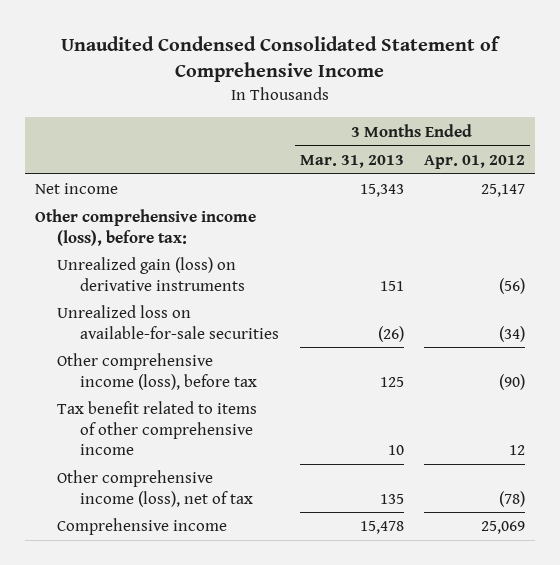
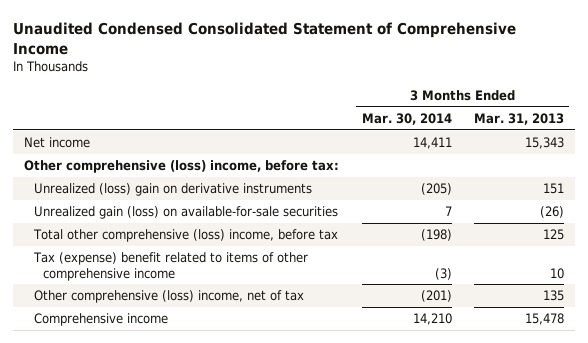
- | 3 Months Ended Mar. 31, 2013 | 3 Months Ended Apr. 01, 2012
+ | 3 Months Ended Mar. 30, 2014 | 3 Months Ended Mar. 31, 2013
- Other comprehensive income (loss), before tax:
- Unrealized gain (loss) on derivative instruments | 151 | (56)
- Unrealized loss on available-for-sale securities | (26) | (34)
- Other comprehensive income (loss), before tax | 125 | (90)
- Tax benefit related to items of other comprehensive income | 10 | 12
- Other comprehensive income (loss), net of tax | 135 | (78)
+ Other comprehensive (loss) income, before tax:
+ Unrealized (loss) gain on derivative instruments | (205) | 151
+ Unrealized gain (loss) on available-for-sale securities | 7 | (26)
+ Total other comprehensive (loss) income, before tax | (198) | 125
+ Tax (expense) benefit related to items of other comprehensive income | (3) | 10
+ Other comprehensive (loss) income, net of tax | (201) | 135

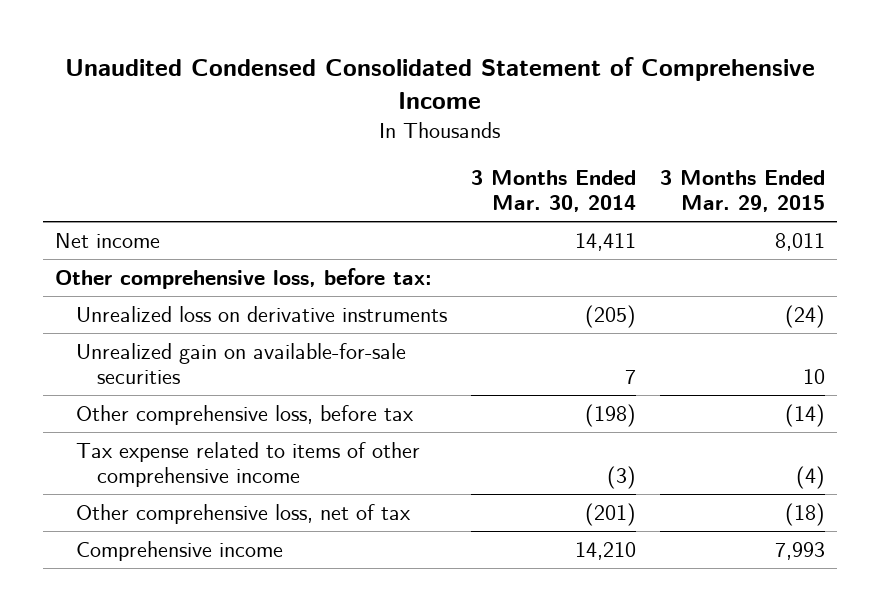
- | 3 Months Ended Mar. 30, 2014 | 3 Months Ended Mar. 31, 2013
+ | 3 Months Ended Mar. 30, 2014 | 3 Months Ended Mar. 29, 2015
- Other comprehensive (loss) income, before tax:
- Unrealized (loss) gain on derivative instruments | (205) | 151
- Unrealized gain (loss) on available-for-sale securities | 7 | (26)
- Total other comprehensive (loss) income, before tax | (198) | 125
- Tax (expense) benefit related to items of other comprehensive income | (3) | 10
- Other comprehensive (loss) income, net of tax | (201) | 135
+ Other comprehensive loss, before tax:
+ Unrealized loss on derivative instruments | (205) | (24)
+ Unrealized gain on available-for-sale securities | 7 | 10
+ Other comprehensive loss, before tax | (198) | (14)
+ Tax expense related to items of other comprehensive income | (3) | (4)
+ Other comprehensive loss, net of tax | (201) | (18)

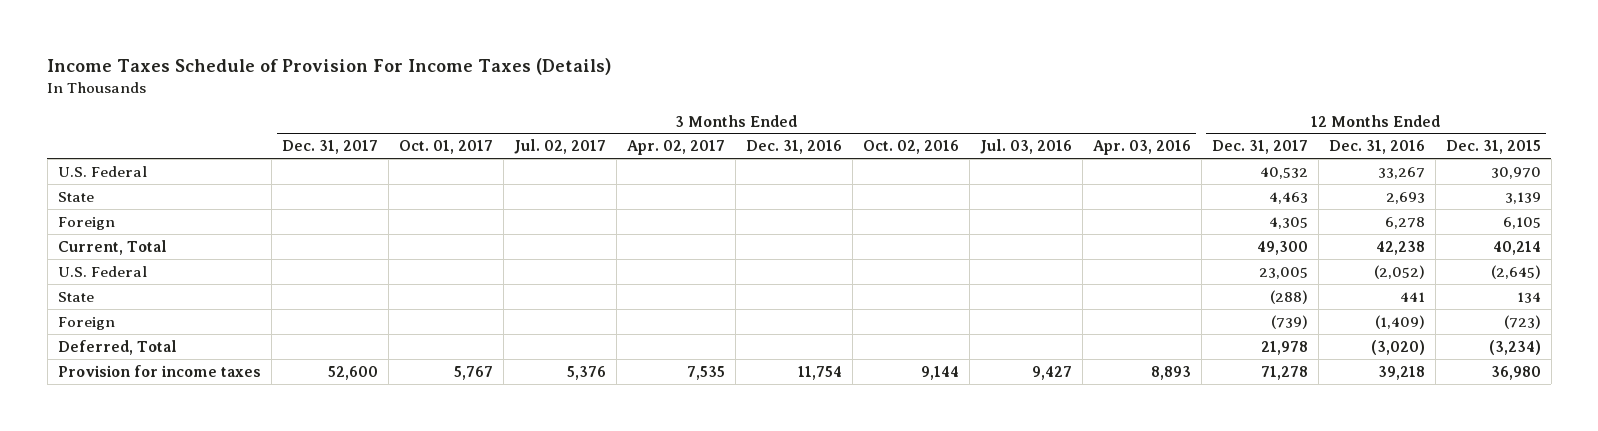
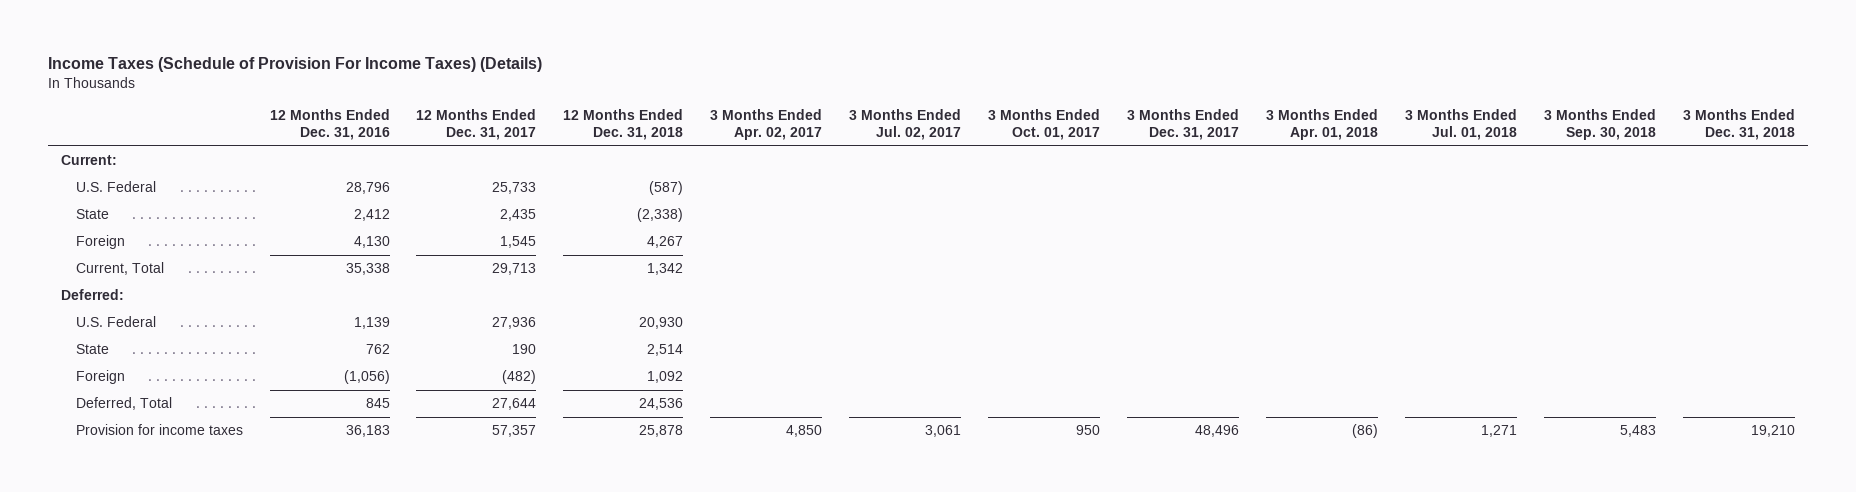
- Income Taxes Schedule of Provision For Income Taxes (Details)
+ Income Taxes (Schedule of Provision For Income Taxes) (Details)
- | 3 Months Ended Dec. 31, 2017 | 3 Months Ended Oct. 01, 2017 | 3 Months Ended Jul. 02, 2017 | 3 Months Ended Apr. 02, 2017 | 3 Months Ended Dec. 31, 2016 | 3 Months Ended Oct. 02, 2016 | 3 Months Ended Jul. 03, 2016 | 3 Months Ended Apr. 03, 2016 | 12 Months Ended Dec. 31, 2017 | 12 Months Ended Dec. 31, 2016 | 12 Months Ended Dec. 31, 2015
+ | 12 Months Ended Dec. 31, 2016 | 12 Months Ended Dec. 31, 2017 | 12 Months Ended Dec. 31, 2018 | 3 Months Ended Apr. 02, 2017 | 3 Months Ended Jul. 02, 2017 | 3 Months Ended Oct. 01, 2017 | 3 Months Ended Dec. 31, 2017 | 3 Months Ended Apr. 01, 2018 | 3 Months Ended Jul. 01, 2018 | 3 Months Ended Sep. 30, 2018 | 3 Months Ended Dec. 31, 2018
- U.S. Federal | | | | | | | | | 40,532 | 33,267 | 30,970
- State | | | | | | | | | 4,463 | 2,693 | 3,139
- Foreign | | | | | | | | | 4,305 | 6,278 | 6,105
- Current, Total | | | | | | | | | 49,300 | 42,238 | 40,214
- U.S. Federal | | | | | | | | | 23,005 | (2,052) | (2,645)
- State | | | | | | | | | (288) | 441 | 134
- Foreign | | | | | | | | | (739) | (1,409) | (723)
- Deferred, Total | | | | | | | | | 21,978 | (3,020) | (3,234)
- Provision for income taxes | 52,600 | 5,767 | 5,376 | 7,535 | 11,754 | 9,144 | 9,427 | 8,893 | 71,278 | 39,218 | 36,980
+ Current:
+ U.S. Federal | 28,796 | 25,733 | (587) | | | | | | | |
+ State | 2,412 | 2,435 | (2,338) | | | | | | | |
+ Foreign | 4,130 | 1,545 | 4,267 | | | | | | | |
+ Current, Total | 35,338 | 29,713 | 1,342 | | | | | | | |
+ Deferred:
+ U.S. Federal | 1,139 | 27,936 | 20,930 | | | | | | | |
+ State | 762 | 190 | 2,514 | | | | | | | |
+ Foreign | (1,056) | (482) | 1,092 | | | | | | | |
+ Deferred, Total | 845 | 27,644 | 24,536 | | | | | | | |
+ Provision for income taxes | 36,183 | 57,357 | 25,878 | 4,850 | 3,061 | 950 | 48,496 | (86) | 1,271 | 5,483 | 19,210

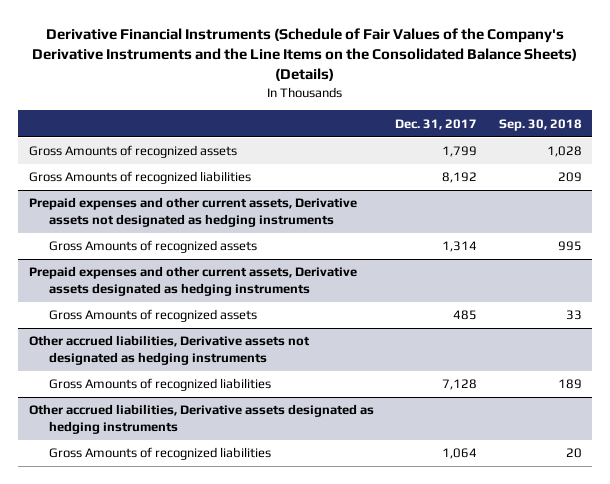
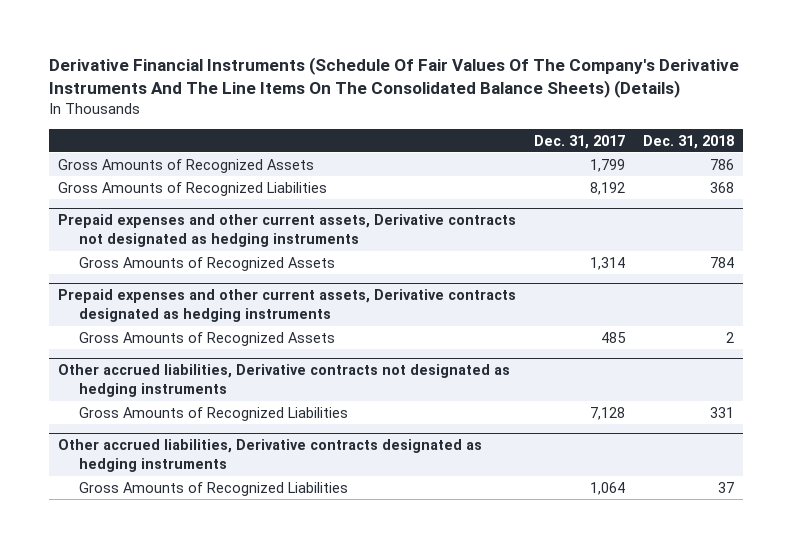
- Derivative Financial Instruments (Schedule of Fair Values of the Company's Derivative Instruments and the Line Items on the Consolidated Balance Sheets) (Details)
+ Derivative Financial Instruments (Schedule Of Fair Values Of The Company's Derivative Instruments And The Line Items On The Consolidated Balance Sheets) (Details)
- | Dec. 31, 2017 | Sep. 30, 2018
+ | Dec. 31, 2017 | Dec. 31, 2018
- Gross Amounts of recognized assets | 1,799 | 1,028
- Gross Amounts of recognized liabilities | 8,192 | 209
- Prepaid expenses and other current assets, Derivative assets not designated as hedging instruments
- Gross Amounts of recognized assets | 1,314 | 995
- Prepaid expenses and other current assets, Derivative assets designated as hedging instruments
- Gross Amounts of recognized assets | 485 | 33
- Other accrued liabilities, Derivative assets not designated as hedging instruments
- Gross Amounts of recognized liabilities | 7,128 | 189
- Other accrued liabilities, Derivative assets designated as hedging instruments
- Gross Amounts of recognized liabilities | 1,064 | 20
+ Gross Amounts of Recognized Assets | 1,799 | 786
+ Gross Amounts of Recognized Liabilities | 8,192 | 368
+ Prepaid expenses and other current assets, Derivative contracts not designated as hedging instruments
+ Gross Amounts of Recognized Assets | 1,314 | 784
+ Prepaid expenses and other current assets, Derivative contracts designated as hedging instruments
+ Gross Amounts of Recognized Assets | 485 | 2
+ Other accrued liabilities, Derivative contracts not designated as hedging instruments
+ Gross Amounts of Recognized Liabilities | 7,128 | 331
+ Other accrued liabilities, Derivative contracts designated as hedging instruments
+ Gross Amounts of Recognized Liabilities | 1,064 | 37

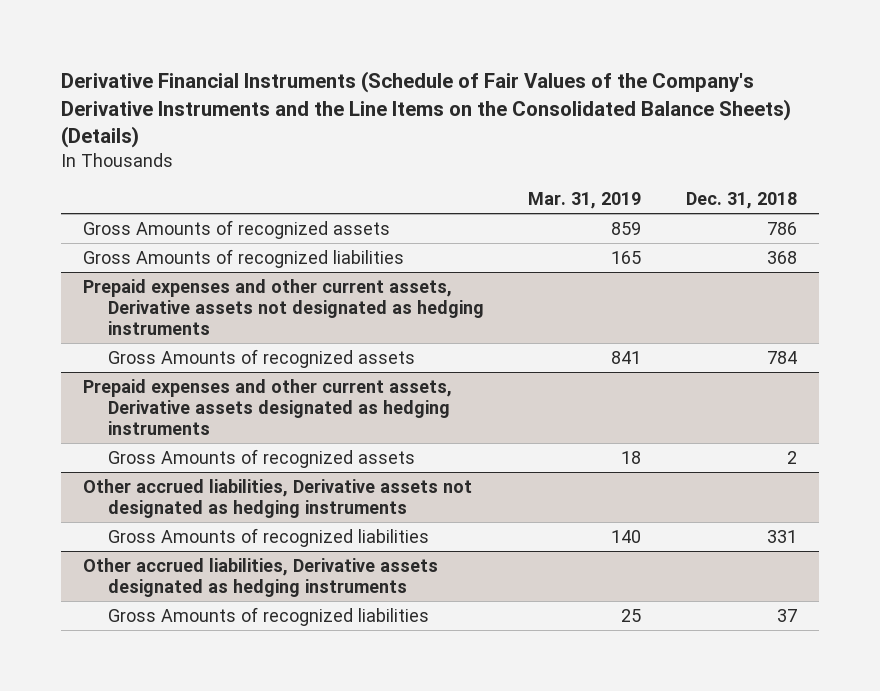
- Derivative Financial Instruments (Schedule Of Fair Values Of The Company's Derivative Instruments And The Line Items On The Consolidated Balance Sheets) (Details)
+ Derivative Financial Instruments (Schedule of Fair Values of the Company's Derivative Instruments and the Line Items on the Consolidated Balance Sheets) (Details)
- | Dec. 31, 2017 | Dec. 31, 2018
+ | Mar. 31, 2019 | Dec. 31, 2018
- Gross Amounts of Recognized Assets | 1,799 | 786
- Gross Amounts of Recognized Liabilities | 8,192 | 368
- Prepaid expenses and other current assets, Derivative contracts not designated as hedging instruments
- Gross Amounts of Recognized Assets | 1,314 | 784
- Prepaid expenses and other current assets, Derivative contracts designated as hedging instruments
- Gross Amounts of Recognized Assets | 485 | 2
- Other accrued liabilities, Derivative contracts not designated as hedging instruments
- Gross Amounts of Recognized Liabilities | 7,128 | 331
- Other accrued liabilities, Derivative contracts designated as hedging instruments
- Gross Amounts of Recognized Liabilities | 1,064 | 37
+ Gross Amounts of recognized assets | 859 | 786
+ Gross Amounts of recognized liabilities | 165 | 368
+ Prepaid expenses and other current assets, Derivative assets not designated as hedging instruments
+ Gross Amounts of recognized assets | 841 | 784
+ Prepaid expenses and other current assets, Derivative assets designated as hedging instruments
+ Gross Amounts of recognized assets | 18 | 2
+ Other accrued liabilities, Derivative assets not designated as hedging instruments
+ Gross Amounts of recognized liabilities | 140 | 331
+ Other accrued liabilities, Derivative assets designated as hedging instruments
+ Gross Amounts of recognized liabilities | 25 | 37

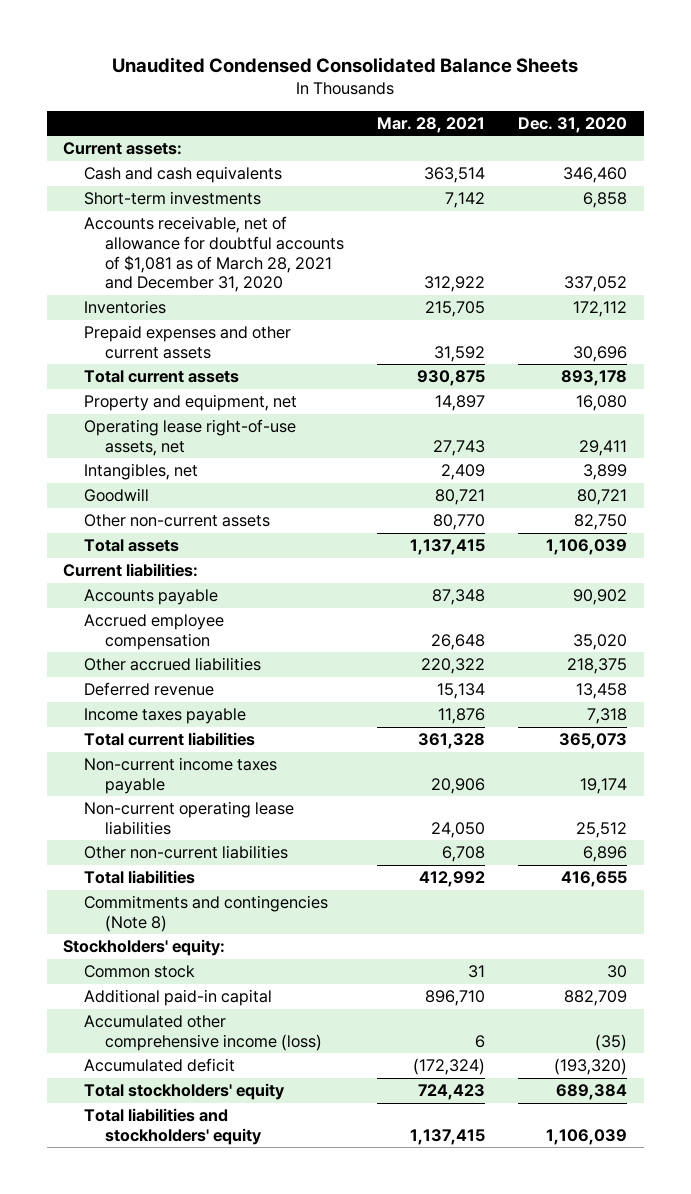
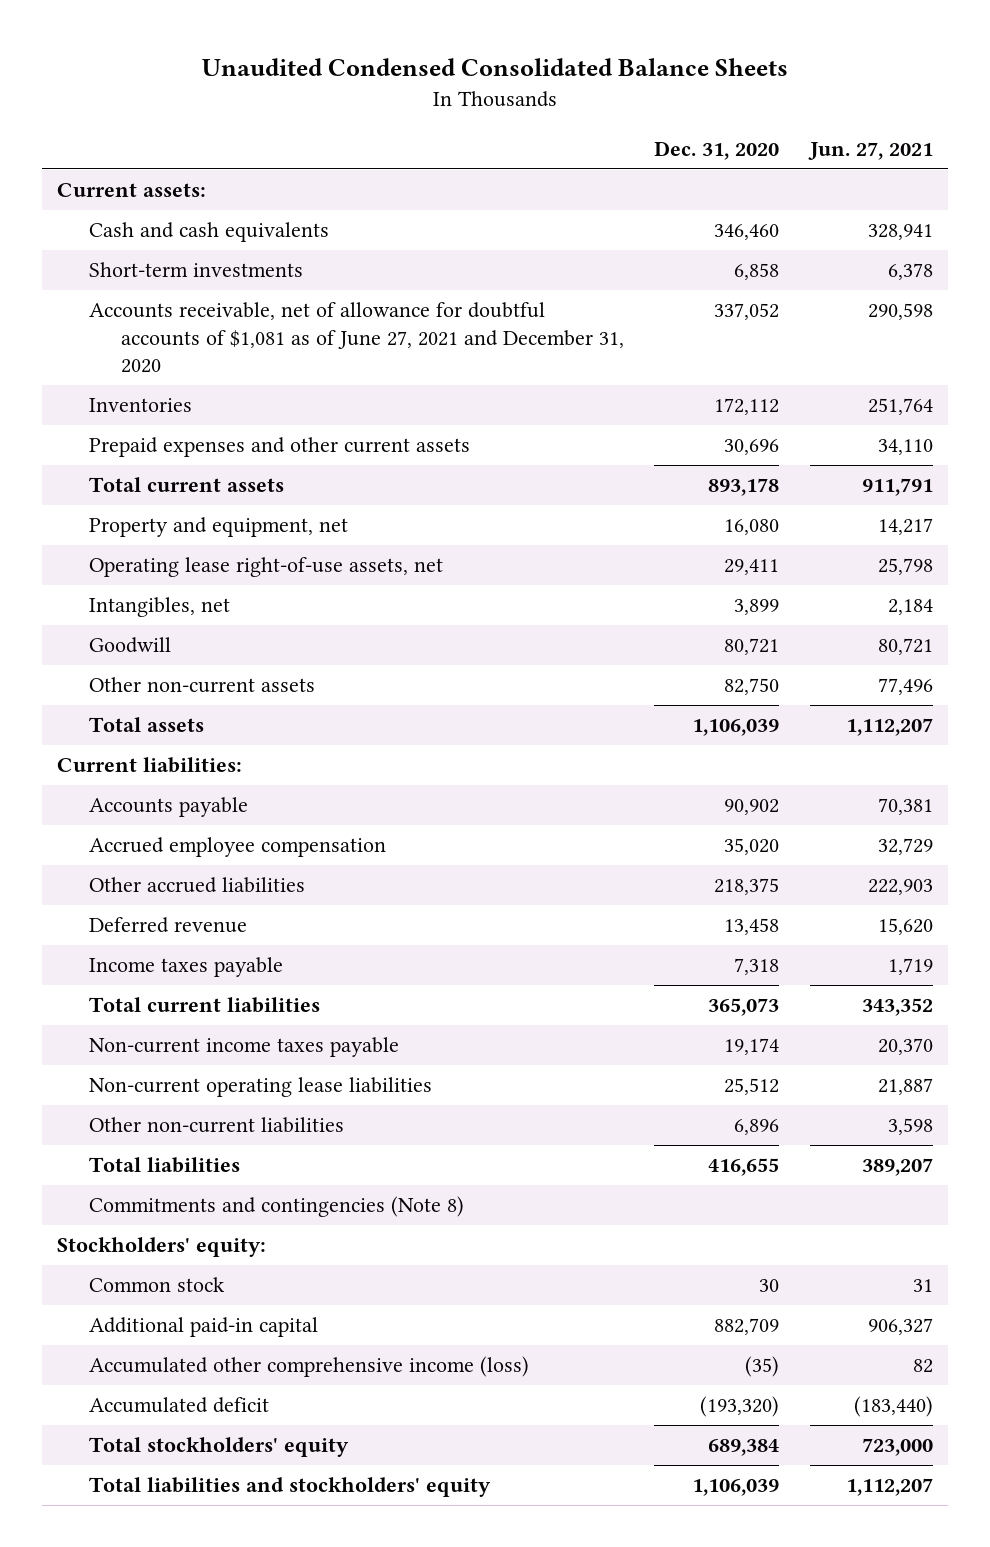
- | Mar. 28, 2021 | Dec. 31, 2020
+ | Dec. 31, 2020 | Jun. 27, 2021
- Accounts receivable, net of allowance for doubtful accounts of $1,081 as of March 28, 2021 and December 31, 2020 | 312,922 | 337,052
+ Accounts receivable, net of allowance for doubtful accounts of $1,081 as of June 27, 2021 and December 31, 2020 | 337,052 | 290,598

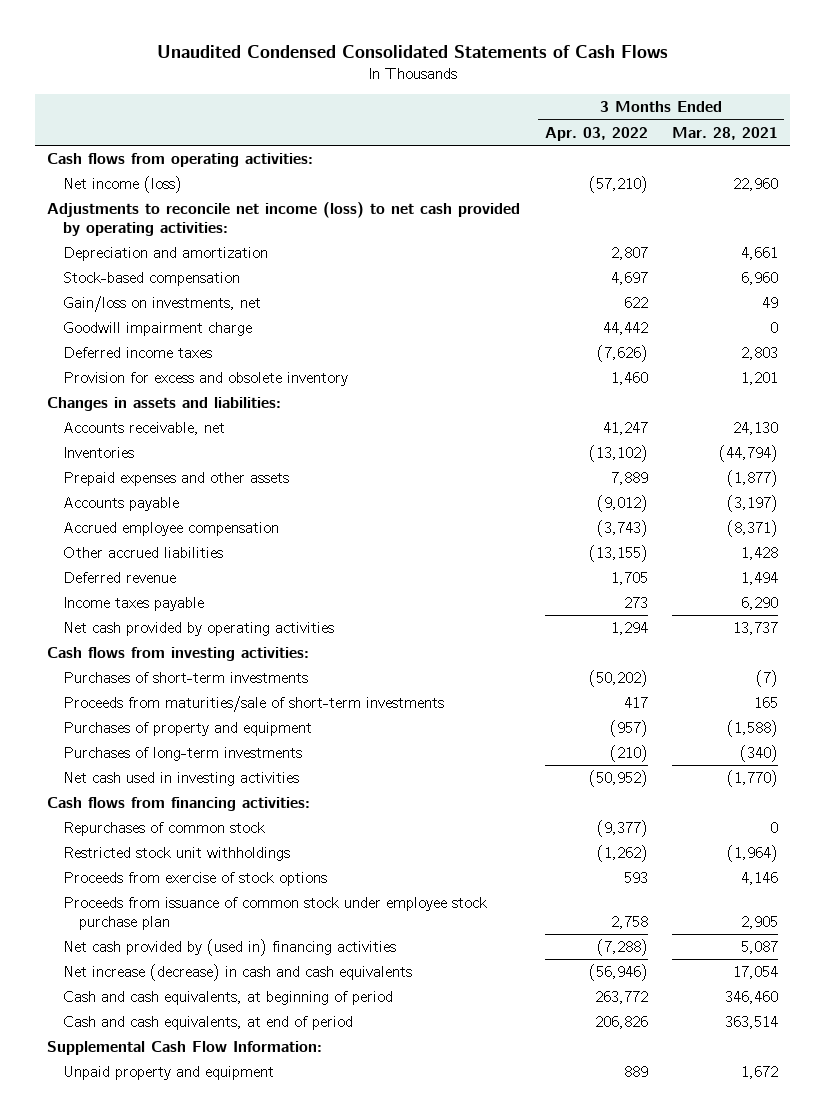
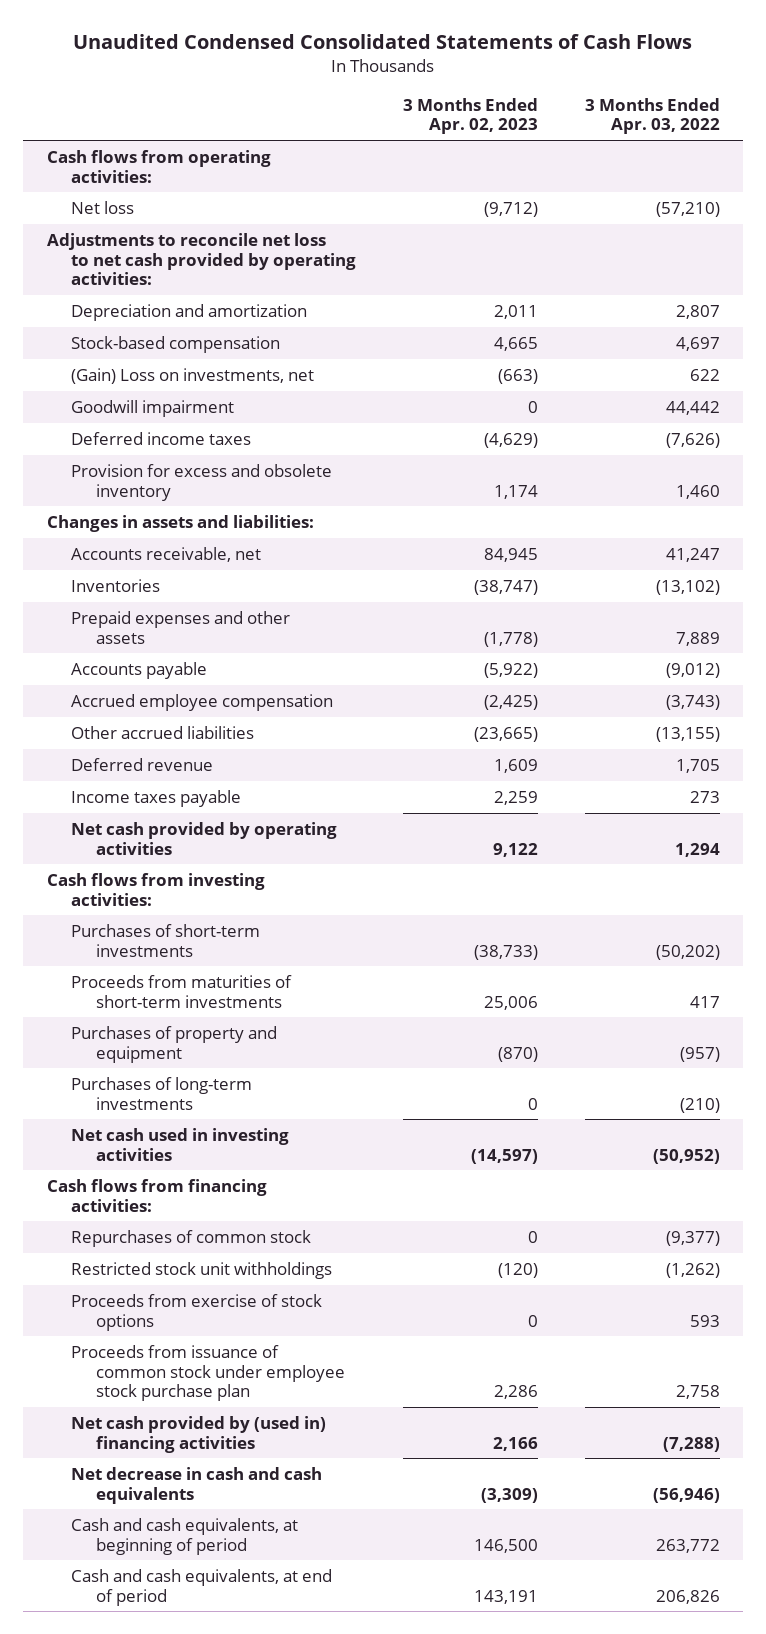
- | 3 Months Ended Apr. 03, 2022 | 3 Months Ended Mar. 28, 2021
+ | 3 Months Ended Apr. 02, 2023 | 3 Months Ended Apr. 03, 2022
- Net income (loss) | (57,210) | 22,960
- Adjustments to reconcile net income (loss) to net cash provided by operating activities:
+ Net loss | (9,712) | (57,210)
+ Adjustments to reconcile net loss to net cash provided by operating activities:
- Gain/loss on investments, net | 622 | 49
- Goodwill impairment charge | 44,442 | 0
+ (Gain) Loss on investments, net | (663) | 622
+ Goodwill impairment | 0 | 44,442
- Proceeds from maturities/sale of short-term investments | 417 | 165
+ Proceeds from maturities of short-term investments | 25,006 | 417
- Net increase (decrease) in cash and cash equivalents | (56,946) | 17,054
+ Net decrease in cash and cash equivalents | (3,309) | (56,946)
- Supplemental Cash Flow Information:
- Unpaid property and equipment | 889 | 1,672

